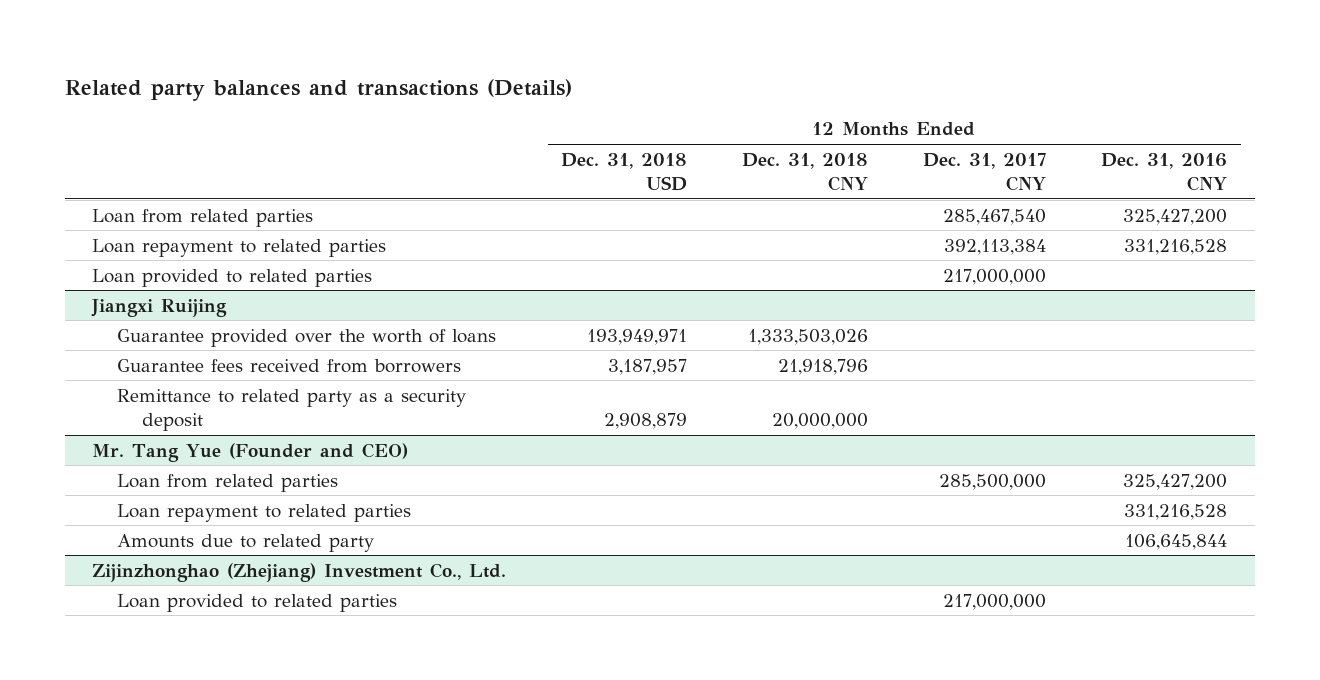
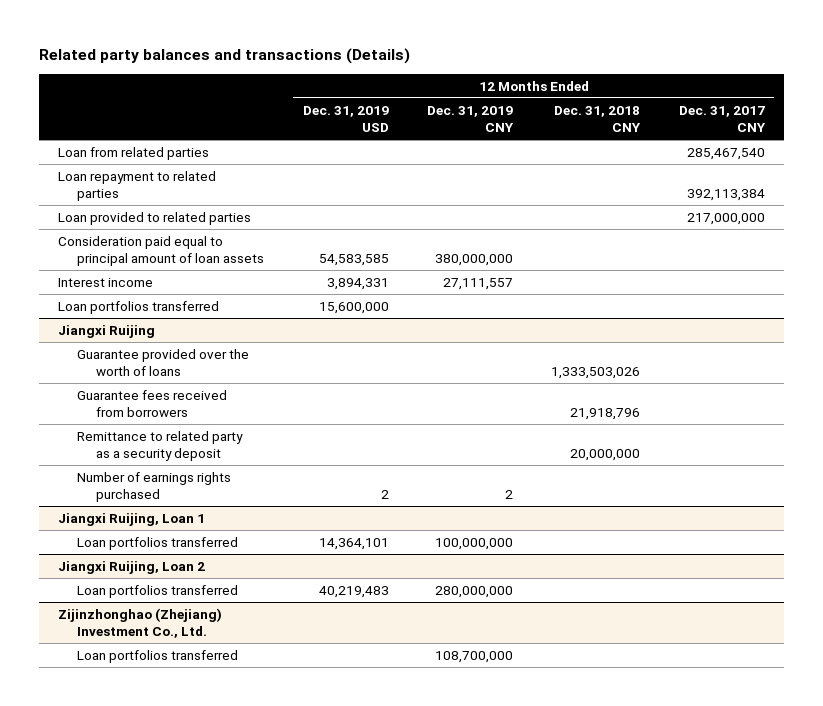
- | 12 Months Ended Dec. 31, 2018 USD | 12 Months Ended Dec. 31, 2018 CNY | 12 Months Ended Dec. 31, 2017 CNY | 12 Months Ended Dec. 31, 2016 CNY
+ | 12 Months Ended Dec. 31, 2019 USD | 12 Months Ended Dec. 31, 2019 CNY | 12 Months Ended Dec. 31, 2018 CNY | 12 Months Ended Dec. 31, 2017 CNY
+ Consideration paid equal to principal amount of loan assets | 54,583,585 | 380,000,000 | |
+ Interest income | 3,894,331 | 27,111,557 | |
+ Loan portfolios transferred | 15,600,000 | | |
- Mr. Tang Yue (Founder and CEO)
- Loan from related parties | | | 285,500,000 | 325,427,200
- Loan repayment to related parties | | | | 331,216,528
- Amounts due to related party | | | | 106,645,844
@ Jiangxi Ruijing
+ Number of earnings rights purchased | 2 | 2 | |
+ Jiangxi Ruijing, Loan 1
+ Loan portfolios transferred | 14,364,101 | 100,000,000 | |
+ Jiangxi Ruijing, Loan 2
+ Loan portfolios transferred | 40,219,483 | 280,000,000 | |
@ Zijinzhonghao (Zhejiang) Investment Co., Ltd.
- Loan provided to related parties | | | 217,000,000 |
+ Loan portfolios transferred | | 108,700,000 | |

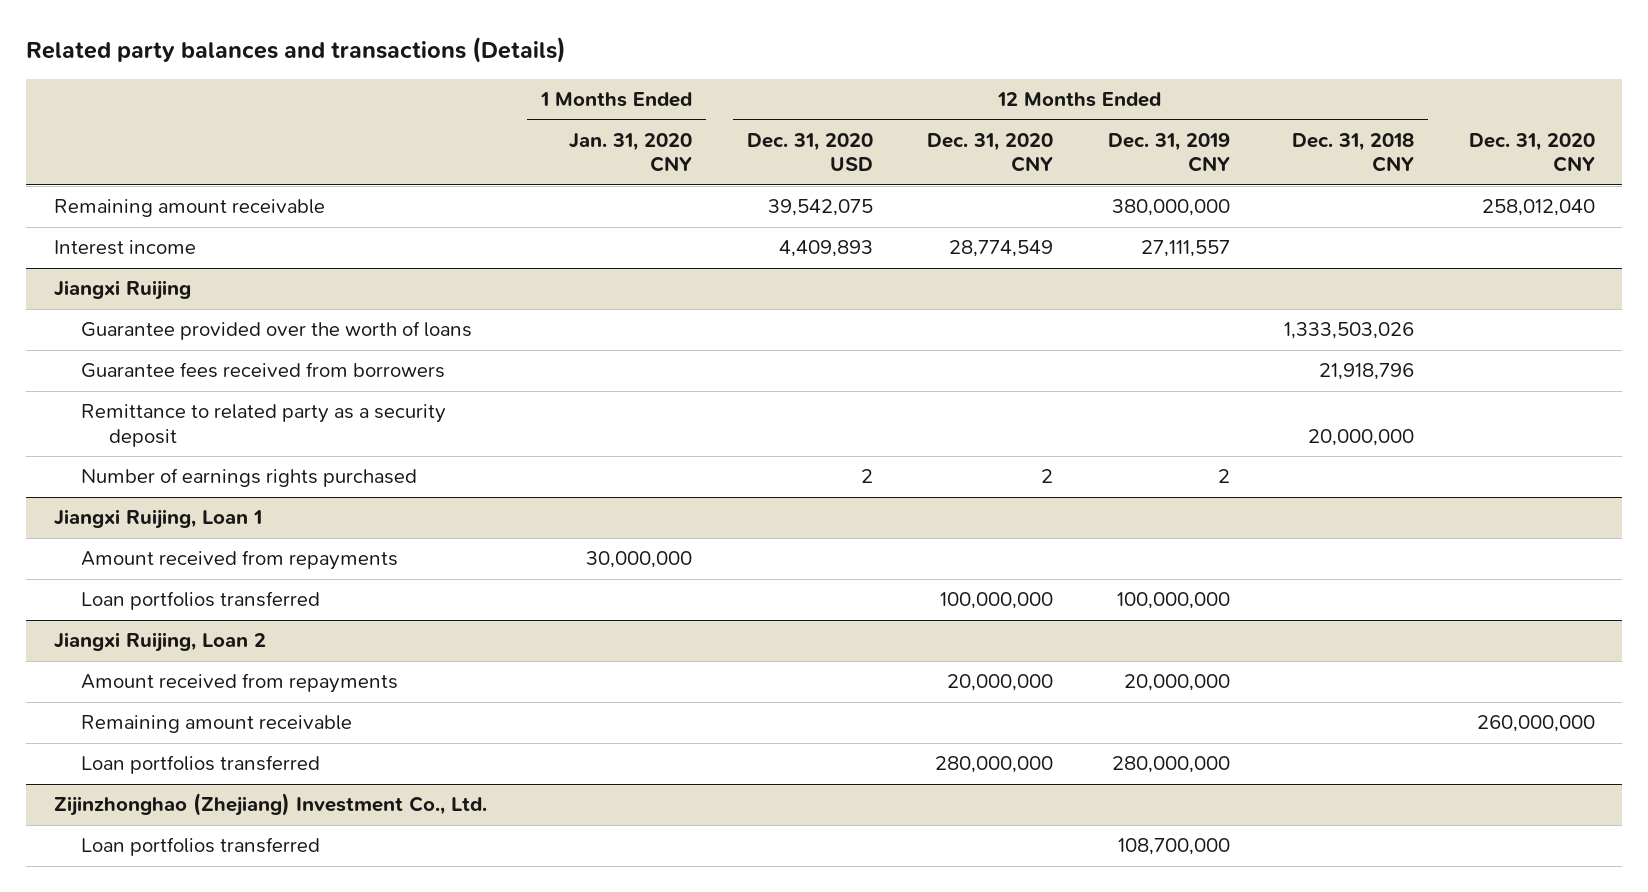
- | 12 Months Ended Dec. 31, 2019 USD | 12 Months Ended Dec. 31, 2019 CNY | 12 Months Ended Dec. 31, 2018 CNY | 12 Months Ended Dec. 31, 2017 CNY
+ | 1 Months Ended Jan. 31, 2020 CNY | 12 Months Ended Dec. 31, 2020 USD | 12 Months Ended Dec. 31, 2020 CNY | 12 Months Ended Dec. 31, 2019 CNY | 12 Months Ended Dec. 31, 2018 CNY | Dec. 31, 2020 CNY
- Loan from related parties | | | | 285,467,540
- Loan repayment to related parties | | | | 392,113,384
- Loan provided to related parties | | | | 217,000,000
- Consideration paid equal to principal amount of loan assets | 54,583,585 | 380,000,000 | |
+ Remaining amount receivable | | 39,542,075 | | 380,000,000 | | 258,012,040
- Loan portfolios transferred | 15,600,000 | | |
@ Jiangxi Ruijing, Loan 1
+ Amount received from repayments | 30,000,000 | | | | |
@ Jiangxi Ruijing, Loan 2
+ Amount received from repayments | | | 20,000,000 | 20,000,000 | |
+ Remaining amount receivable | | | | | | 260,000,000

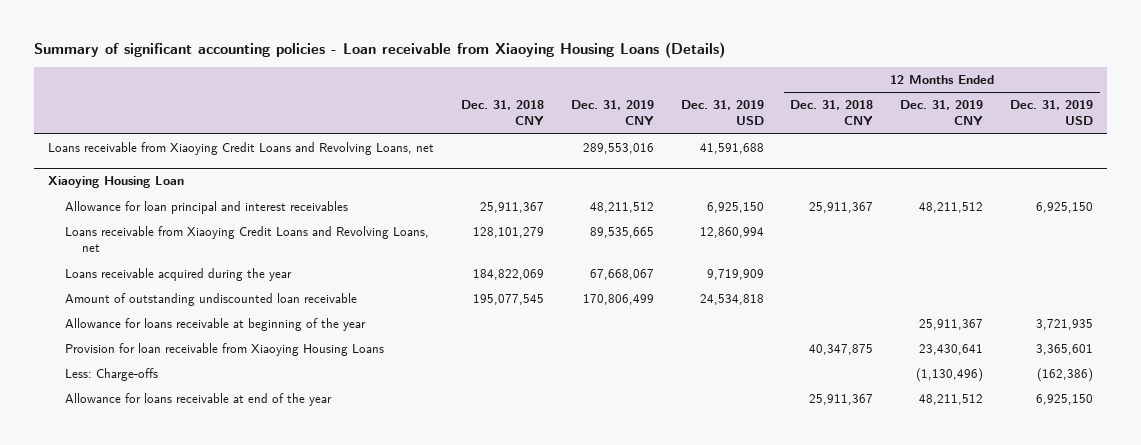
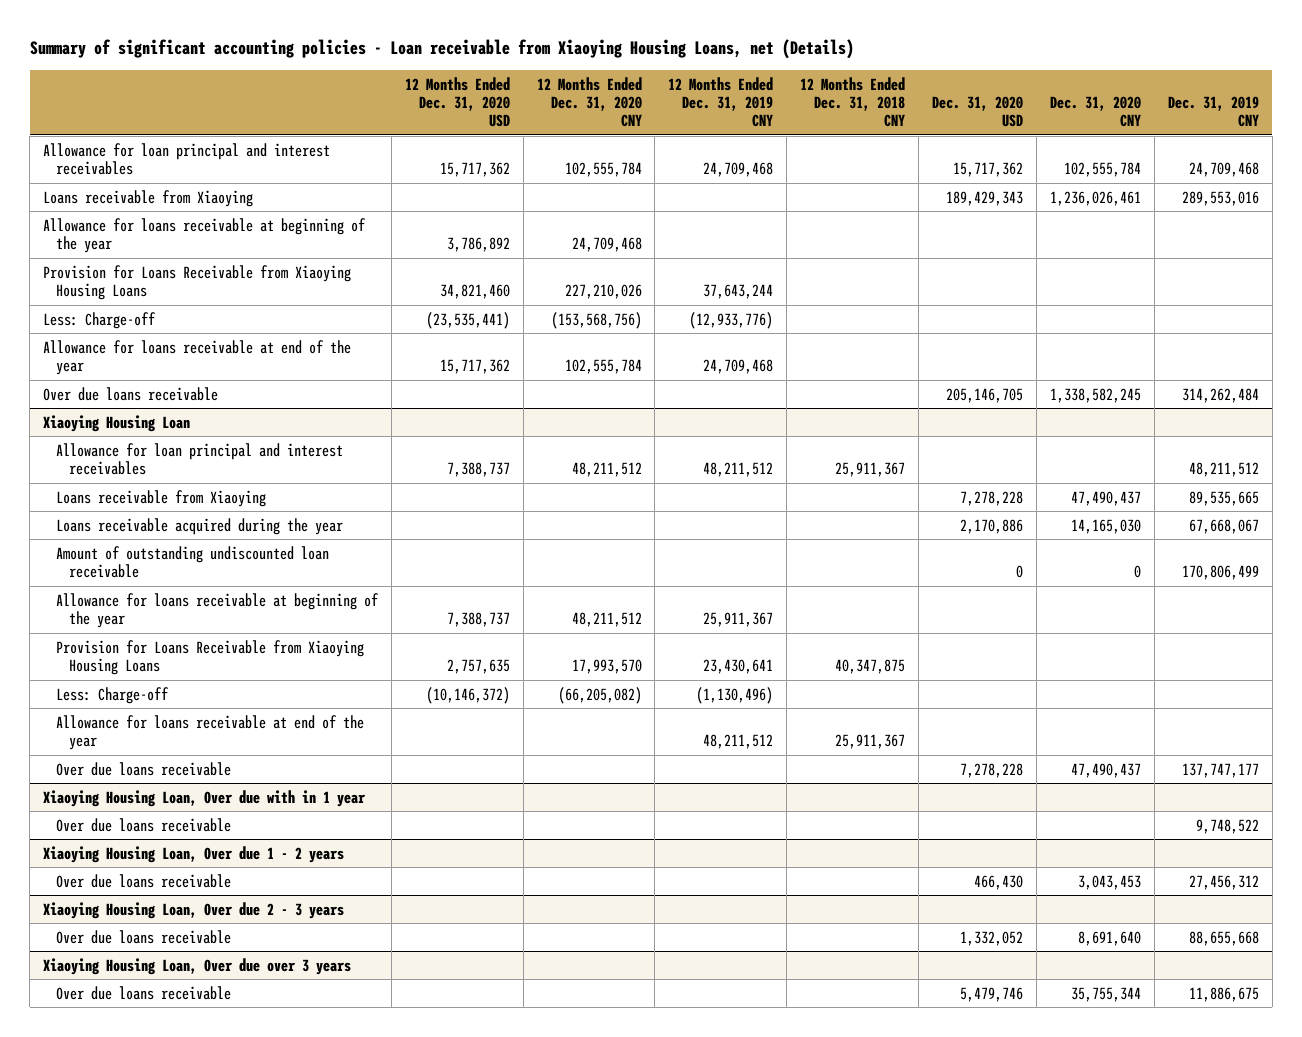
- Summary of significant accounting policies - Loan receivable from Xiaoying Housing Loans (Details)
+ Summary of significant accounting policies - Loan receivable from Xiaoying Housing Loans, net (Details)
- | Dec. 31, 2018 CNY | Dec. 31, 2019 CNY | Dec. 31, 2019 USD | 12 Months Ended Dec. 31, 2018 CNY | 12 Months Ended Dec. 31, 2019 CNY | 12 Months Ended Dec. 31, 2019 USD
+ | 12 Months Ended Dec. 31, 2020 USD | 12 Months Ended Dec. 31, 2020 CNY | 12 Months Ended Dec. 31, 2019 CNY | 12 Months Ended Dec. 31, 2018 CNY | Dec. 31, 2020 USD | Dec. 31, 2020 CNY | Dec. 31, 2019 CNY
- Loans receivable from Xiaoying Credit Loans and Revolving Loans, net | | 289,553,016 | 41,591,688 | | |
+ Allowance for loan principal and interest receivables | 15,717,362 | 102,555,784 | 24,709,468 | | 15,717,362 | 102,555,784 | 24,709,468
+ Loans receivable from Xiaoying | | | | | 189,429,343 | 1,236,026,461 | 289,553,016
+ Allowance for loans receivable at beginning of the year | 3,786,892 | 24,709,468 | | | | |
+ Provision for Loans Receivable from Xiaoying Housing Loans | 34,821,460 | 227,210,026 | 37,643,244 | | | |
+ Less: Charge-off | (23,535,441) | (153,568,756) | (12,933,776) | | | |
+ Allowance for loans receivable at end of the year | 15,717,362 | 102,555,784 | 24,709,468 | | | |
+ Over due loans receivable | | | | | 205,146,705 | 1,338,582,245 | 314,262,484
@ Xiaoying Housing Loan
- Loans receivable from Xiaoying Credit Loans and Revolving Loans, net | 128,101,279 | 89,535,665 | 12,860,994 | | |
+ Loans receivable from Xiaoying | | | | | 7,278,228 | 47,490,437 | 89,535,665
- Provision for loan receivable from Xiaoying Housing Loans | | | | 40,347,875 | 23,430,641 | 3,365,601
- Less: Charge-offs | | | | | (1,130,496) | (162,386)
+ Provision for Loans Receivable from Xiaoying Housing Loans | 2,757,635 | 17,993,570 | 23,430,641 | 40,347,875 | | |
+ Less: Charge-off | (10,146,372) | (66,205,082) | (1,130,496) | | | |
+ Over due loans receivable | | | | | 7,278,228 | 47,490,437 | 137,747,177
+ Xiaoying Housing Loan, Over due with in 1 year
+ Over due loans receivable | | | | | | | 9,748,522
+ Xiaoying Housing Loan, Over due 1 - 2 years
+ Over due loans receivable | | | | | 466,430 | 3,043,453 | 27,456,312
+ Xiaoying Housing Loan, Over due 2 - 3 years
+ Over due loans receivable | | | | | 1,332,052 | 8,691,640 | 88,655,668
+ Xiaoying Housing Loan, Over due over 3 years
+ Over due loans receivable | | | | | 5,479,746 | 35,755,344 | 11,886,675

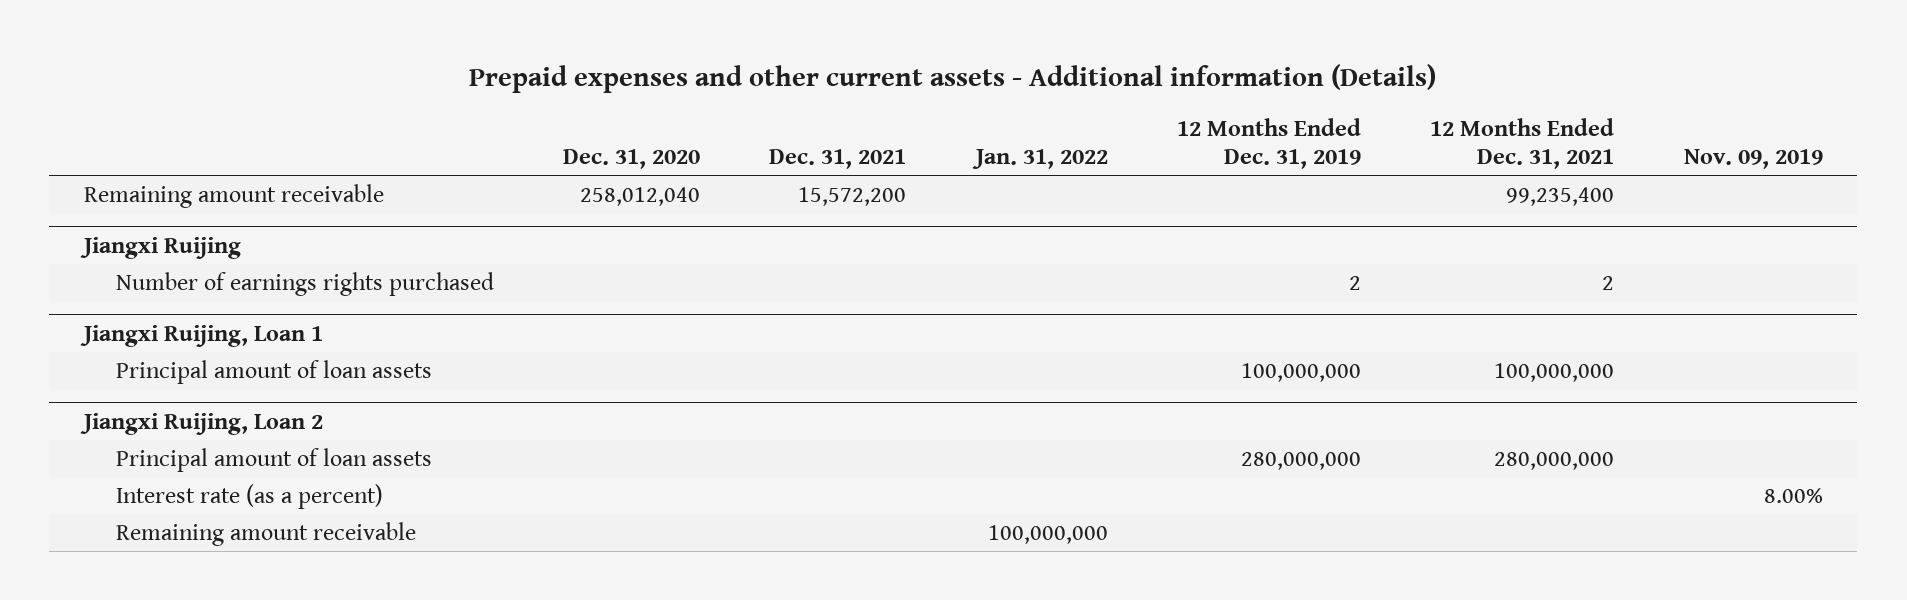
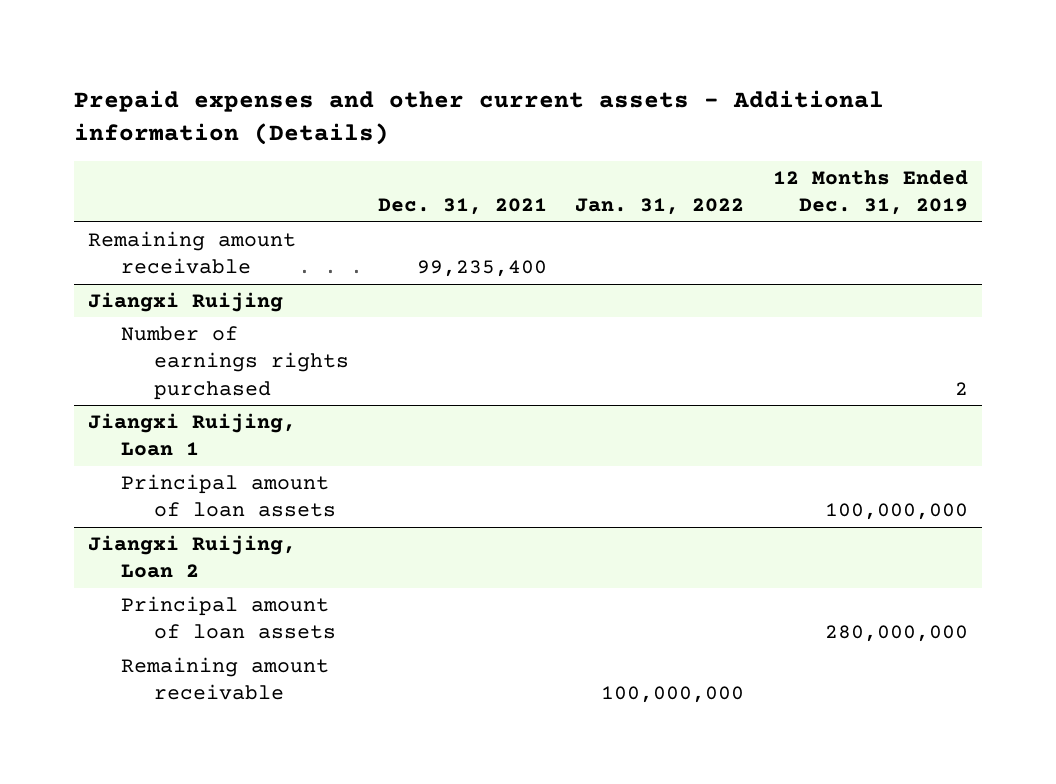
- | Dec. 31, 2020 | Dec. 31, 2021 | Jan. 31, 2022 | 12 Months Ended Dec. 31, 2019 | 12 Months Ended Dec. 31, 2021 | Nov. 09, 2019
+ | Dec. 31, 2021 | Jan. 31, 2022 | 12 Months Ended Dec. 31, 2019
- Remaining amount receivable | 258,012,040 | 15,572,200 | | | 99,235,400 |
+ Remaining amount receivable | 99,235,400 | |
@ Jiangxi Ruijing, Loan 2
- Interest rate (as a percent) | | | | | | 8.00%

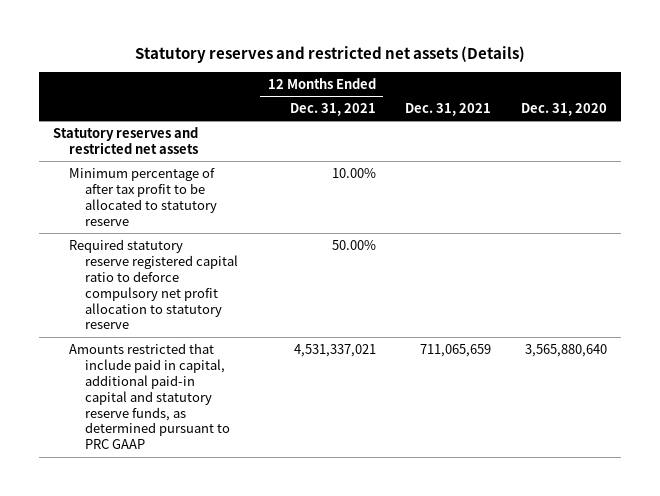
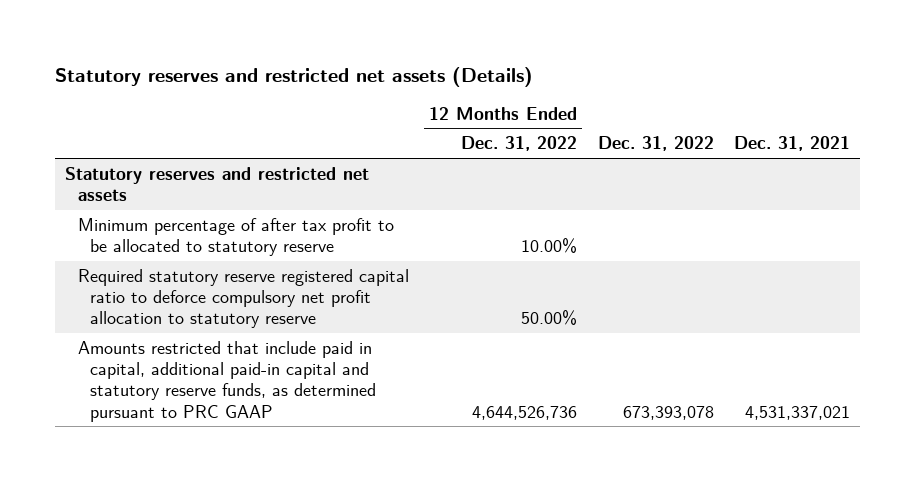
- | 12 Months Ended Dec. 31, 2021 | Dec. 31, 2021 | Dec. 31, 2020
+ | 12 Months Ended Dec. 31, 2022 | Dec. 31, 2022 | Dec. 31, 2021
- Amounts restricted that include paid in capital, additional paid-in capital and statutory reserve funds, as determined pursuant to PRC GAAP | 4,531,337,021 | 711,065,659 | 3,565,880,640
+ Amounts restricted that include paid in capital, additional paid-in capital and statutory reserve funds, as determined pursuant to PRC GAAP | 4,644,526,736 | 673,393,078 | 4,531,337,021

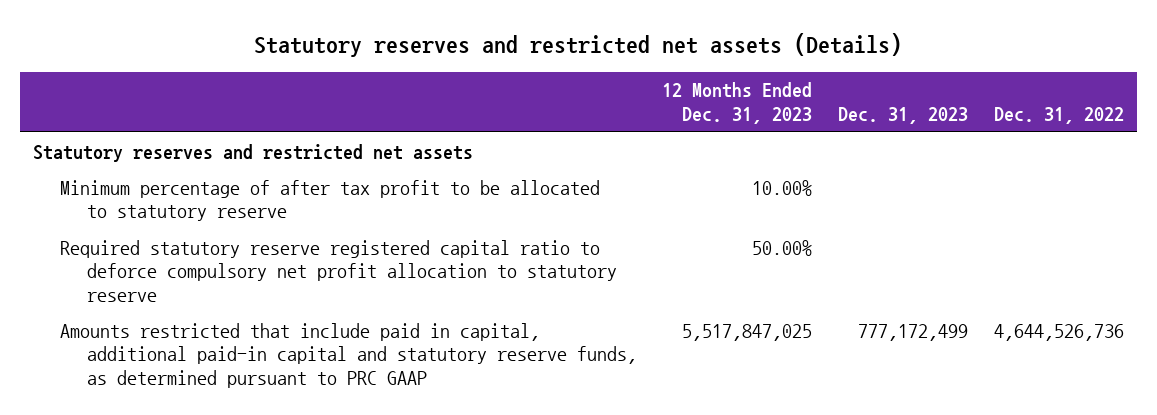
- | 12 Months Ended Dec. 31, 2022 | Dec. 31, 2022 | Dec. 31, 2021
+ | 12 Months Ended Dec. 31, 2023 | Dec. 31, 2023 | Dec. 31, 2022
- Amounts restricted that include paid in capital, additional paid-in capital and statutory reserve funds, as determined pursuant to PRC GAAP | 4,644,526,736 | 673,393,078 | 4,531,337,021
+ Amounts restricted that include paid in capital, additional paid-in capital and statutory reserve funds, as determined pursuant to PRC GAAP | 5,517,847,025 | 777,172,499 | 4,644,526,736

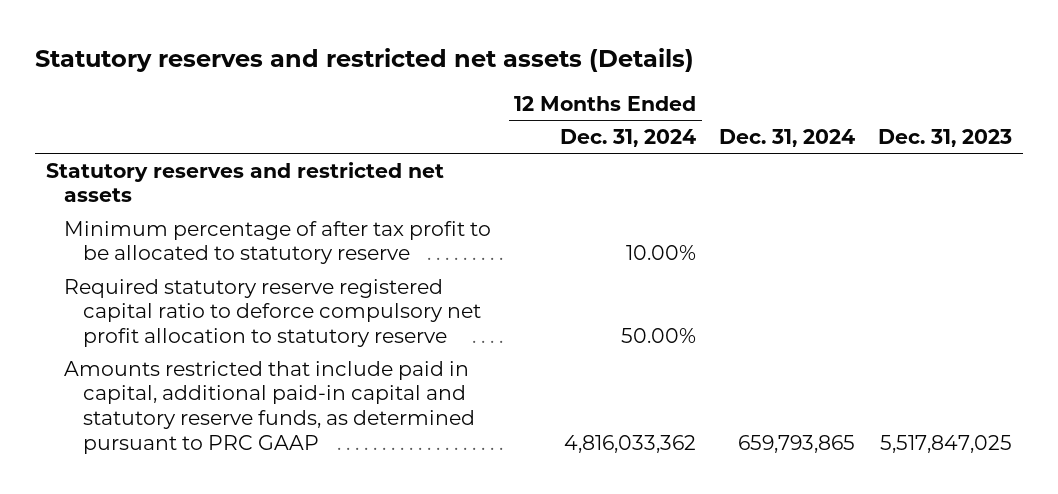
- | 12 Months Ended Dec. 31, 2023 | Dec. 31, 2023 | Dec. 31, 2022
+ | 12 Months Ended Dec. 31, 2024 | Dec. 31, 2024 | Dec. 31, 2023
- Amounts restricted that include paid in capital, additional paid-in capital and statutory reserve funds, as determined pursuant to PRC GAAP | 5,517,847,025 | 777,172,499 | 4,644,526,736
+ Amounts restricted that include paid in capital, additional paid-in capital and statutory reserve funds, as determined pursuant to PRC GAAP | 4,816,033,362 | 659,793,865 | 5,517,847,025

